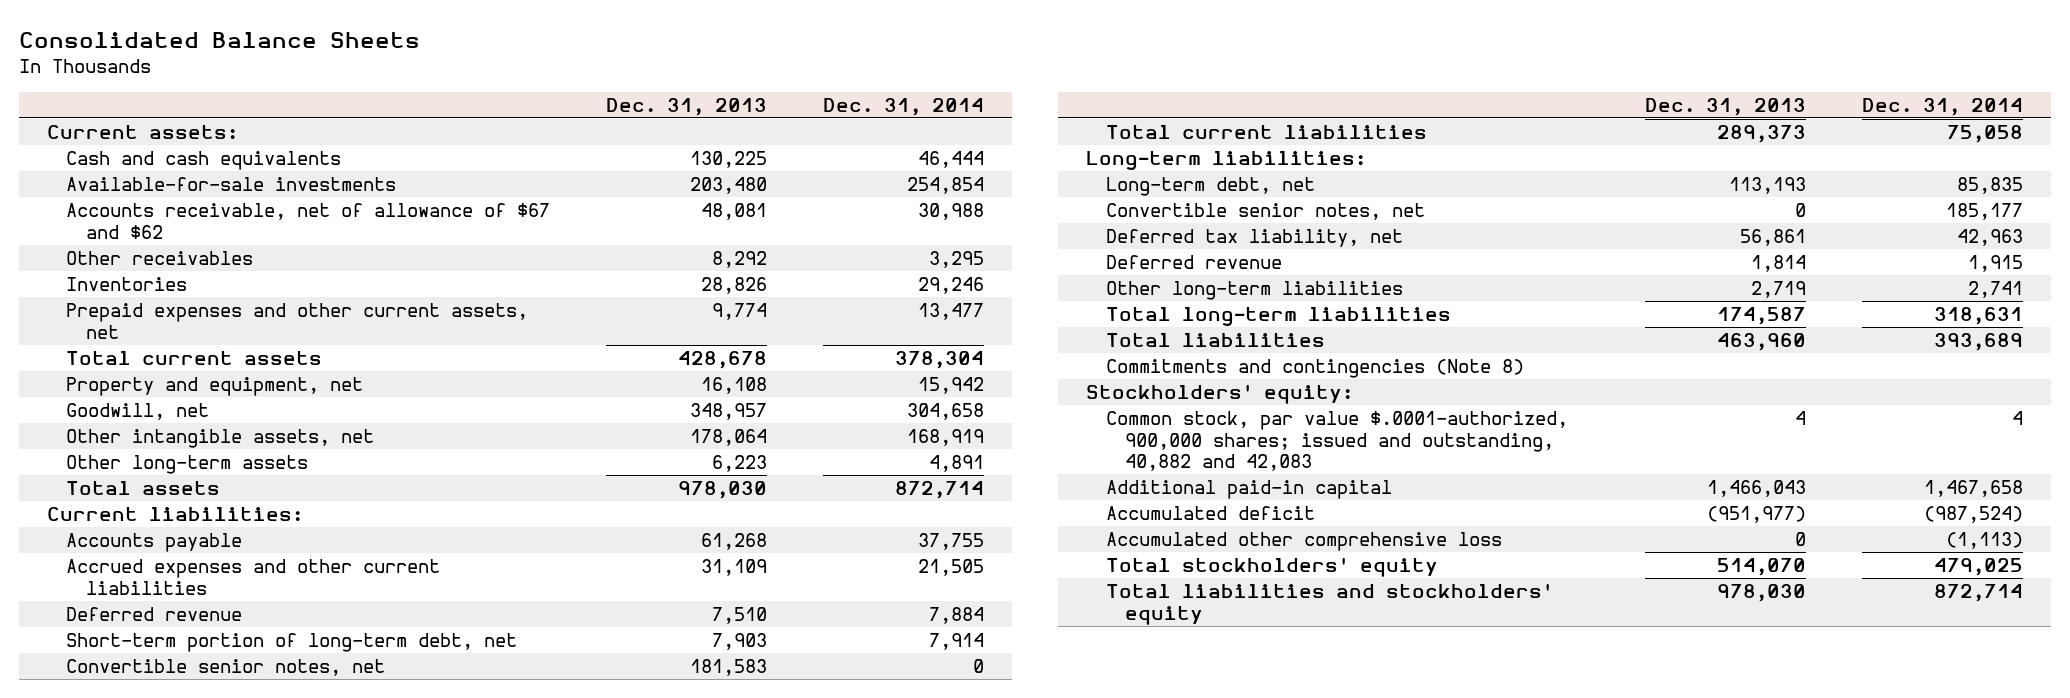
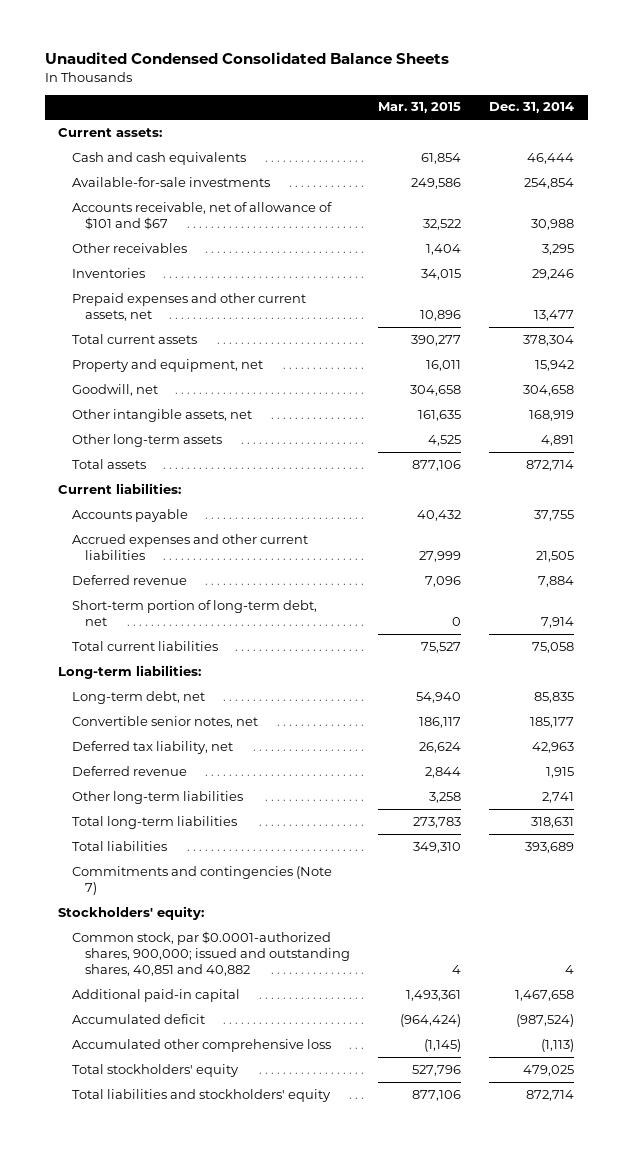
- Consolidated Balance Sheets
+ Unaudited Condensed Consolidated Balance Sheets
- | Dec. 31, 2013 | Dec. 31, 2014
+ | Mar. 31, 2015 | Dec. 31, 2014
- Accounts receivable, net of allowance of $67 and $62 | 48,081 | 30,988
+ Accounts receivable, net of allowance of $101 and $67 | 32,522 | 30,988
- Convertible senior notes, net | 181,583 | 0
- Commitments and contingencies (Note 8)
+ Commitments and contingencies (Note 7)
- Common stock, par value $.0001-authorized, 900,000 shares; issued and outstanding, 40,882 and 42,083 | 4 | 4
+ Common stock, par $0.0001-authorized shares, 900,000; issued and outstanding shares, 40,851 and 40,882 | 4 | 4

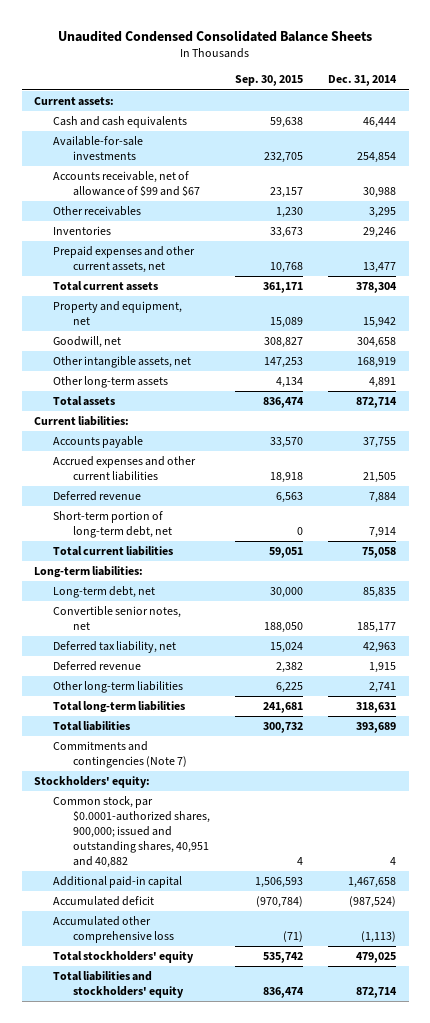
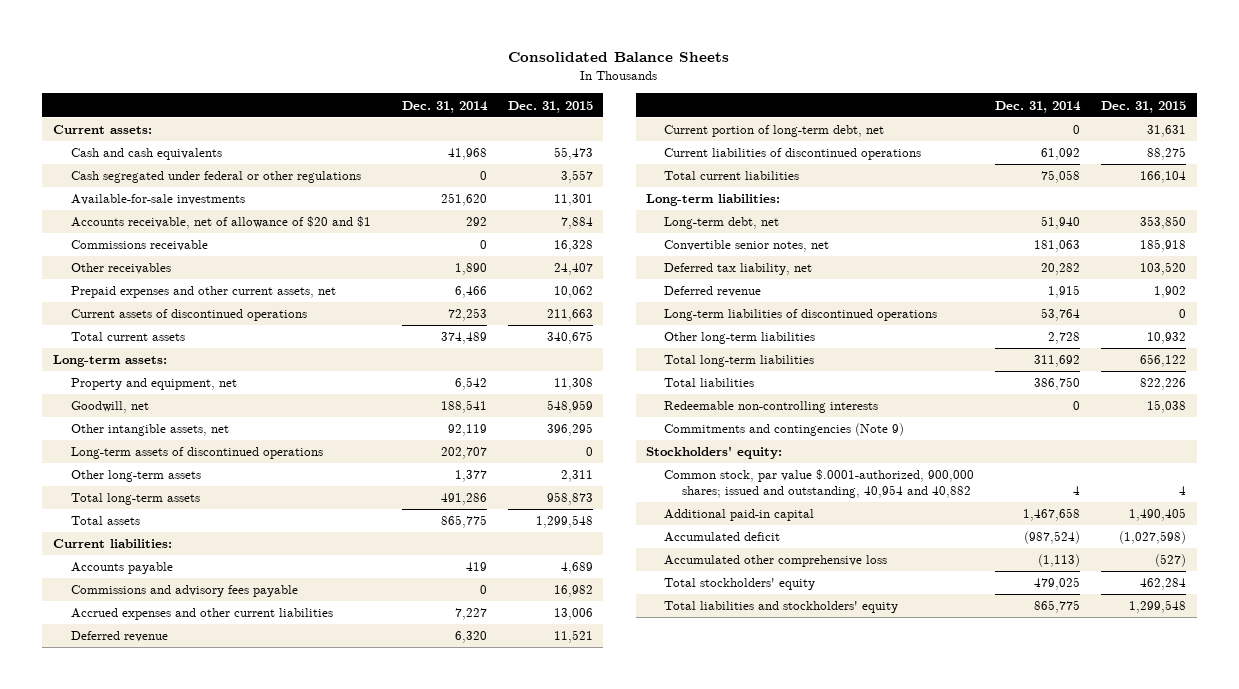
- Unaudited Condensed Consolidated Balance Sheets
+ Consolidated Balance Sheets
- | Sep. 30, 2015 | Dec. 31, 2014
+ | Dec. 31, 2014 | Dec. 31, 2015
- Cash and cash equivalents | 59,638 | 46,444
- Available-for-sale investments | 232,705 | 254,854
- Accounts receivable, net of allowance of $99 and $67 | 23,157 | 30,988
- Other receivables | 1,230 | 3,295
- Inventories | 33,673 | 29,246
- Prepaid expenses and other current assets, net | 10,768 | 13,477
- Total current assets | 361,171 | 378,304
- Property and equipment, net | 15,089 | 15,942
- Goodwill, net | 308,827 | 304,658
- Other intangible assets, net | 147,253 | 168,919
- Other long-term assets | 4,134 | 4,891
- Total assets | 836,474 | 872,714
+ Cash and cash equivalents | 41,968 | 55,473
+ Cash segregated under federal or other regulations | 0 | 3,557
+ Available-for-sale investments | 251,620 | 11,301
+ Accounts receivable, net of allowance of $20 and $1 | 292 | 7,884
+ Commissions receivable | 0 | 16,328
+ Other receivables | 1,890 | 24,407
+ Prepaid expenses and other current assets, net | 6,466 | 10,062
+ Current assets of discontinued operations | 72,253 | 211,663
+ Total current assets | 374,489 | 340,675
+ Long-term assets:
+ Property and equipment, net | 6,542 | 11,308
+ Goodwill, net | 188,541 | 548,959
+ Other intangible assets, net | 92,119 | 396,295
+ Long-term assets of discontinued operations | 202,707 | 0
+ Other long-term assets | 1,377 | 2,311
+ Total long-term assets | 491,286 | 958,873
+ Total assets | 865,775 | 1,299,548
- Accounts payable | 33,570 | 37,755
- Accrued expenses and other current liabilities | 18,918 | 21,505
- Deferred revenue | 6,563 | 7,884
- Short-term portion of long-term debt, net | 0 | 7,914
+ Accounts payable | 419 | 4,689
+ Commissions and advisory fees payable | 0 | 16,982
+ Accrued expenses and other current liabilities | 7,227 | 13,006
+ Deferred revenue | 6,320 | 11,521
+ Current portion of long-term debt, net | 0 | 31,631
+ Current liabilities of discontinued operations | 61,092 | 88,275
- Long-term debt, net | 30,000 | 85,835
- Convertible senior notes, net | 188,050 | 185,177
- Deferred tax liability, net | 15,024 | 42,963
+ Long-term debt, net | 51,940 | 353,850
+ Convertible senior notes, net | 181,063 | 185,918
+ Deferred tax liability, net | 20,282 | 103,520
- Other long-term liabilities | 6,225 | 2,741
- Total long-term liabilities | 241,681 | 318,631
- Total liabilities | 300,732 | 393,689
- Commitments and contingencies (Note 7)
+ Long-term liabilities of discontinued operations | 53,764 | 0
+ Other long-term liabilities | 2,728 | 10,932
+ Total long-term liabilities | 311,692 | 656,122
+ Total liabilities | 386,750 | 822,226
+ Redeemable non-controlling interests | 0 | 15,038
+ Commitments and contingencies (Note 9)
- Common stock, par $0.0001-authorized shares, 900,000; issued and outstanding shares, 40,951 and 40,882 | 4 | 4
+ Common stock, par value $.0001-authorized, 900,000 shares; issued and outstanding, 40,954 and 40,882 | 4 | 4
- Total liabilities and stockholders' equity | 836,474 | 872,714
+ Total liabilities and stockholders' equity | 865,775 | 1,299,548

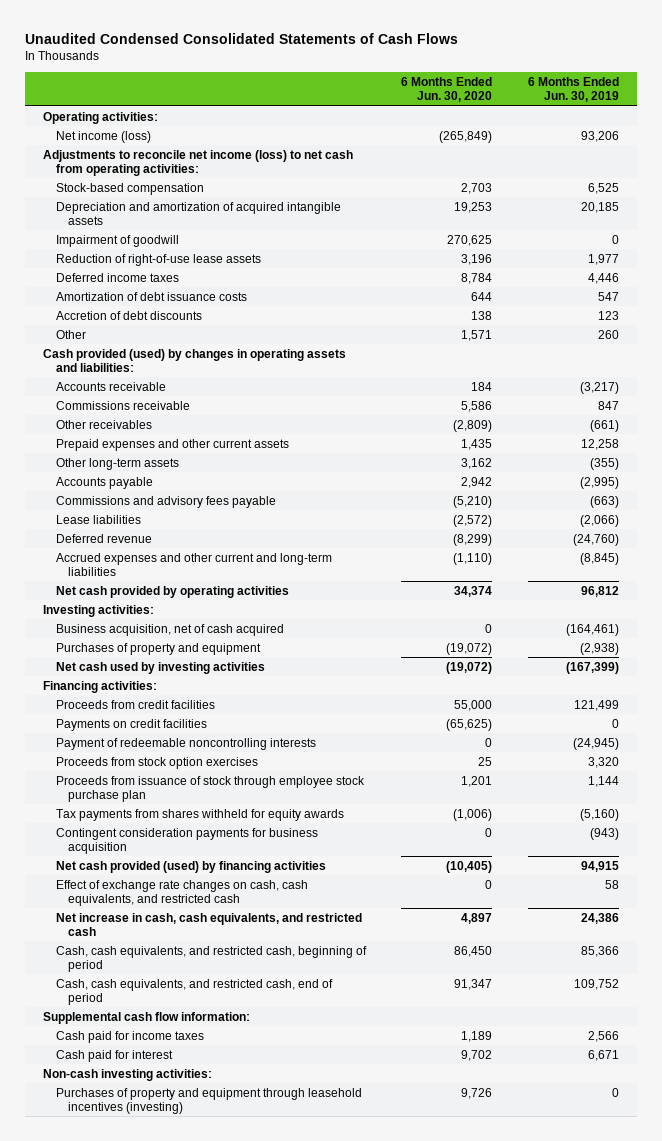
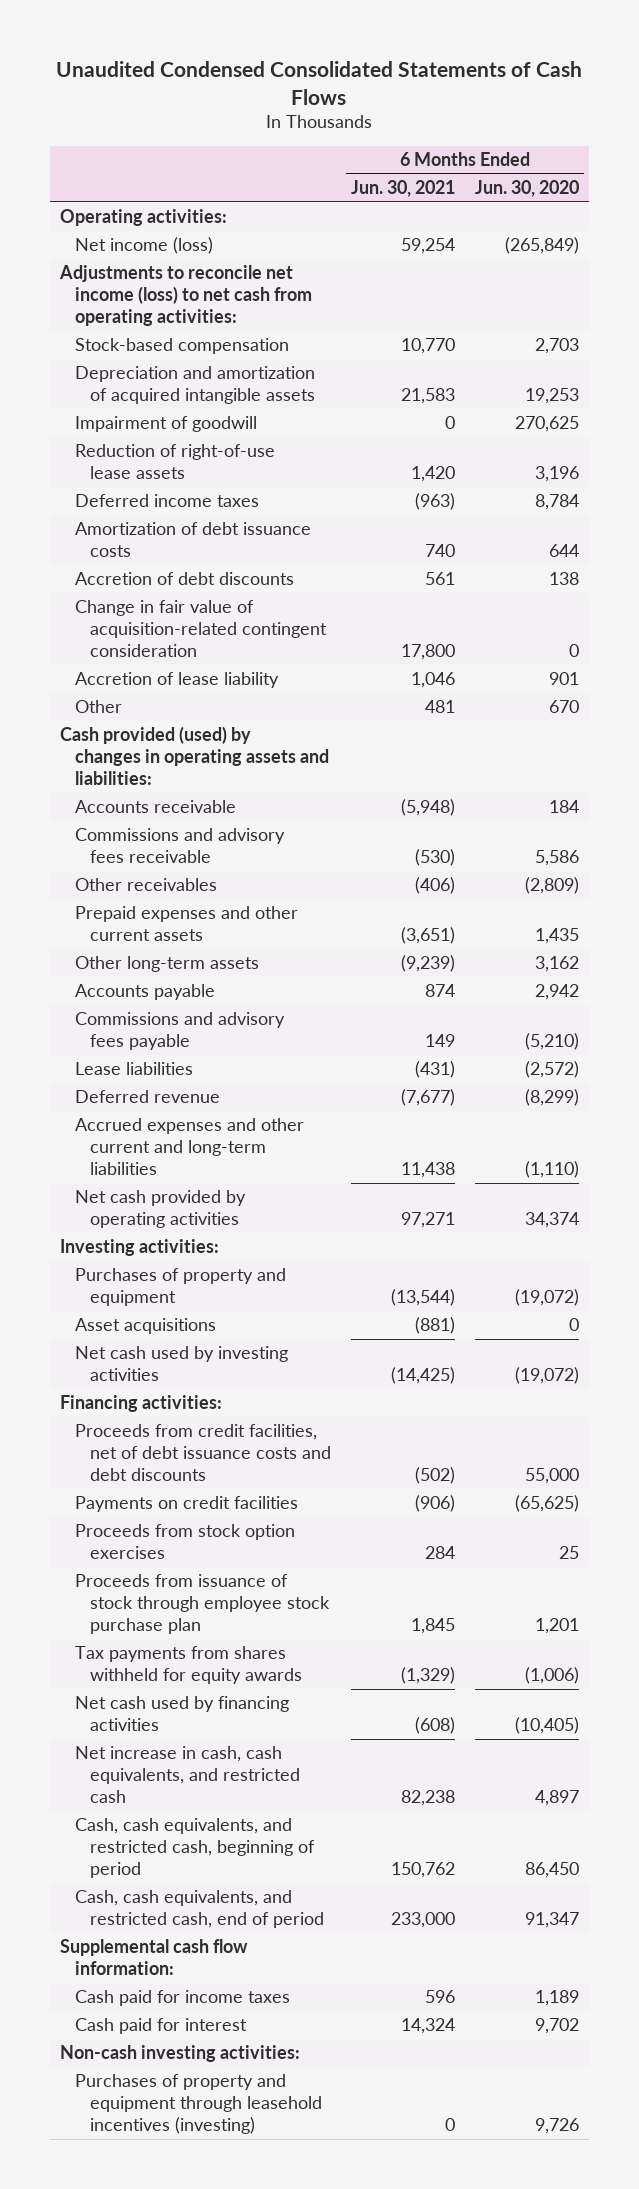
- | 6 Months Ended Jun. 30, 2020 | 6 Months Ended Jun. 30, 2019
+ | 6 Months Ended Jun. 30, 2021 | 6 Months Ended Jun. 30, 2020
- Other | 1,571 | 260
+ Change in fair value of acquisition-related contingent consideration | 17,800 | 0
+ Accretion of lease liability | 1,046 | 901
+ Other | 481 | 670
- Commissions receivable | 5,586 | 847
+ Commissions and advisory fees receivable | (530) | 5,586
- Business acquisition, net of cash acquired | 0 | (164,461)
+ Asset acquisitions | (881) | 0
- Proceeds from credit facilities | 55,000 | 121,499
+ Proceeds from credit facilities, net of debt issuance costs and debt discounts | (502) | 55,000
- Payment of redeemable noncontrolling interests | 0 | (24,945)
- Contingent consideration payments for business acquisition | 0 | (943)
- Net cash provided (used) by financing activities | (10,405) | 94,915
- Effect of exchange rate changes on cash, cash equivalents, and restricted cash | 0 | 58
+ Net cash used by financing activities | (608) | (10,405)

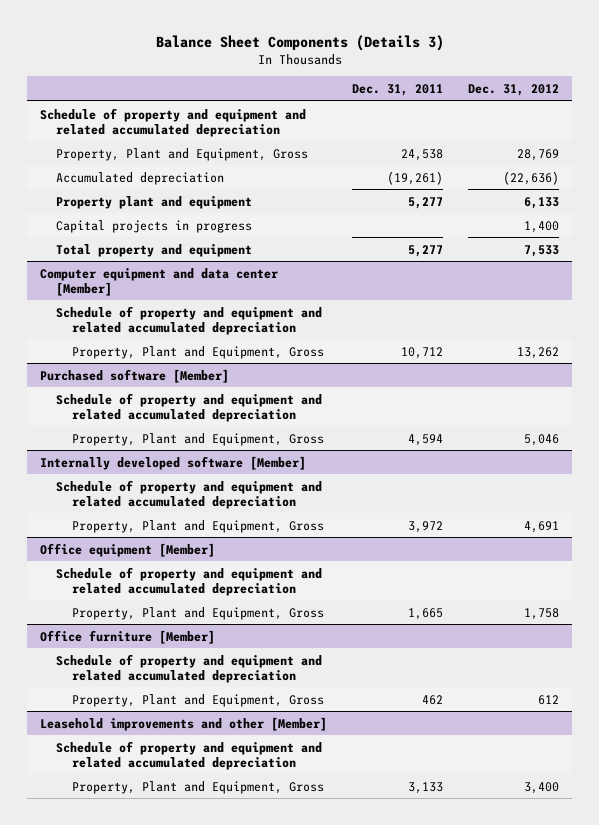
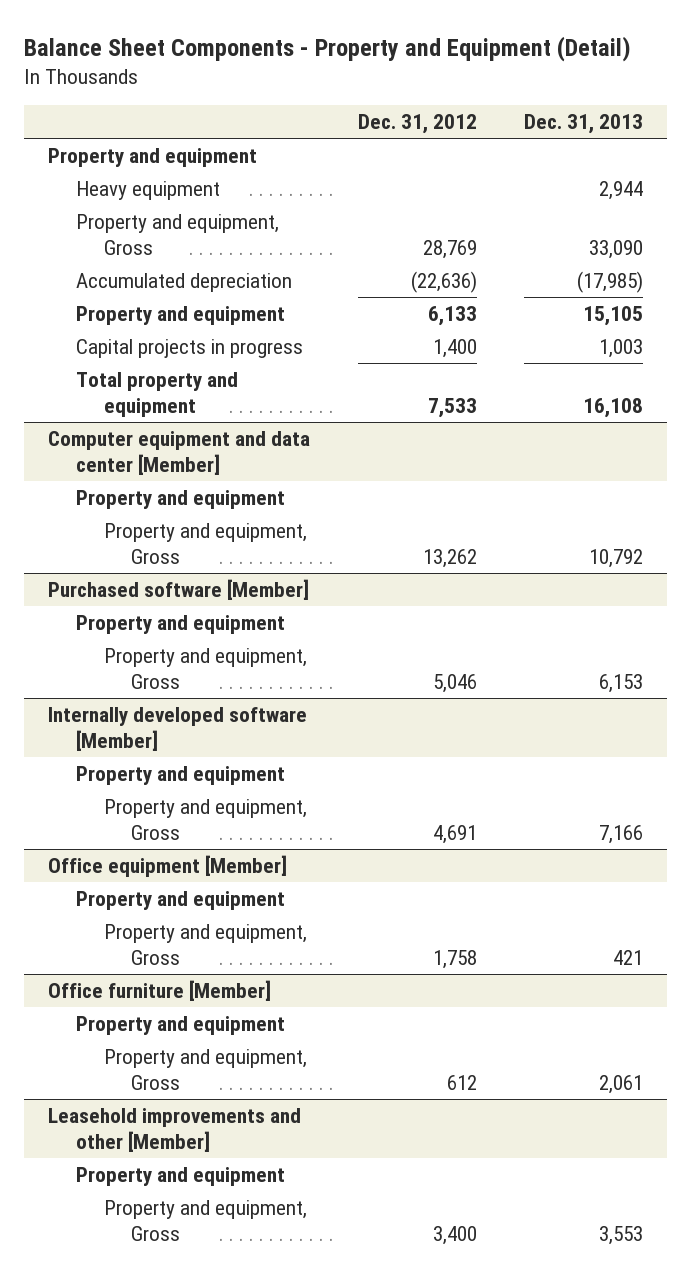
- Balance Sheet Components (Details 3)
+ Balance Sheet Components - Property and Equipment (Detail)
- | Dec. 31, 2011 | Dec. 31, 2012
+ | Dec. 31, 2012 | Dec. 31, 2013
- Schedule of property and equipment and related accumulated depreciation
- Property, Plant and Equipment, Gross | 24,538 | 28,769
+ Property and equipment
+ Heavy equipment | | 2,944
+ Property and equipment, Gross | 28,769 | 33,090
- Property plant and equipment | 5,277 | 6,133
+ Property and equipment | 6,133 | 15,105
@ Computer equipment and data center [Member]
- Schedule of property and equipment and related accumulated depreciation
- Property, Plant and Equipment, Gross | 10,712 | 13,262
+ Property and equipment
+ Property and equipment, Gross | 13,262 | 10,792
@ Purchased software [Member]
- Schedule of property and equipment and related accumulated depreciation
- Property, Plant and Equipment, Gross | 4,594 | 5,046
+ Property and equipment
+ Property and equipment, Gross | 5,046 | 6,153
@ Internally developed software [Member]
- Schedule of property and equipment and related accumulated depreciation
- Property, Plant and Equipment, Gross | 3,972 | 4,691
+ Property and equipment
+ Property and equipment, Gross | 4,691 | 7,166
@ Office equipment [Member]
- Schedule of property and equipment and related accumulated depreciation
- Property, Plant and Equipment, Gross | 1,665 | 1,758
+ Property and equipment
+ Property and equipment, Gross | 1,758 | 421
@ Office furniture [Member]
- Schedule of property and equipment and related accumulated depreciation
- Property, Plant and Equipment, Gross | 462 | 612
+ Property and equipment
+ Property and equipment, Gross | 612 | 2,061
@ Leasehold improvements and other [Member]
- Schedule of property and equipment and related accumulated depreciation
- Property, Plant and Equipment, Gross | 3,133 | 3,400
+ Property and equipment
+ Property and equipment, Gross | 3,400 | 3,553

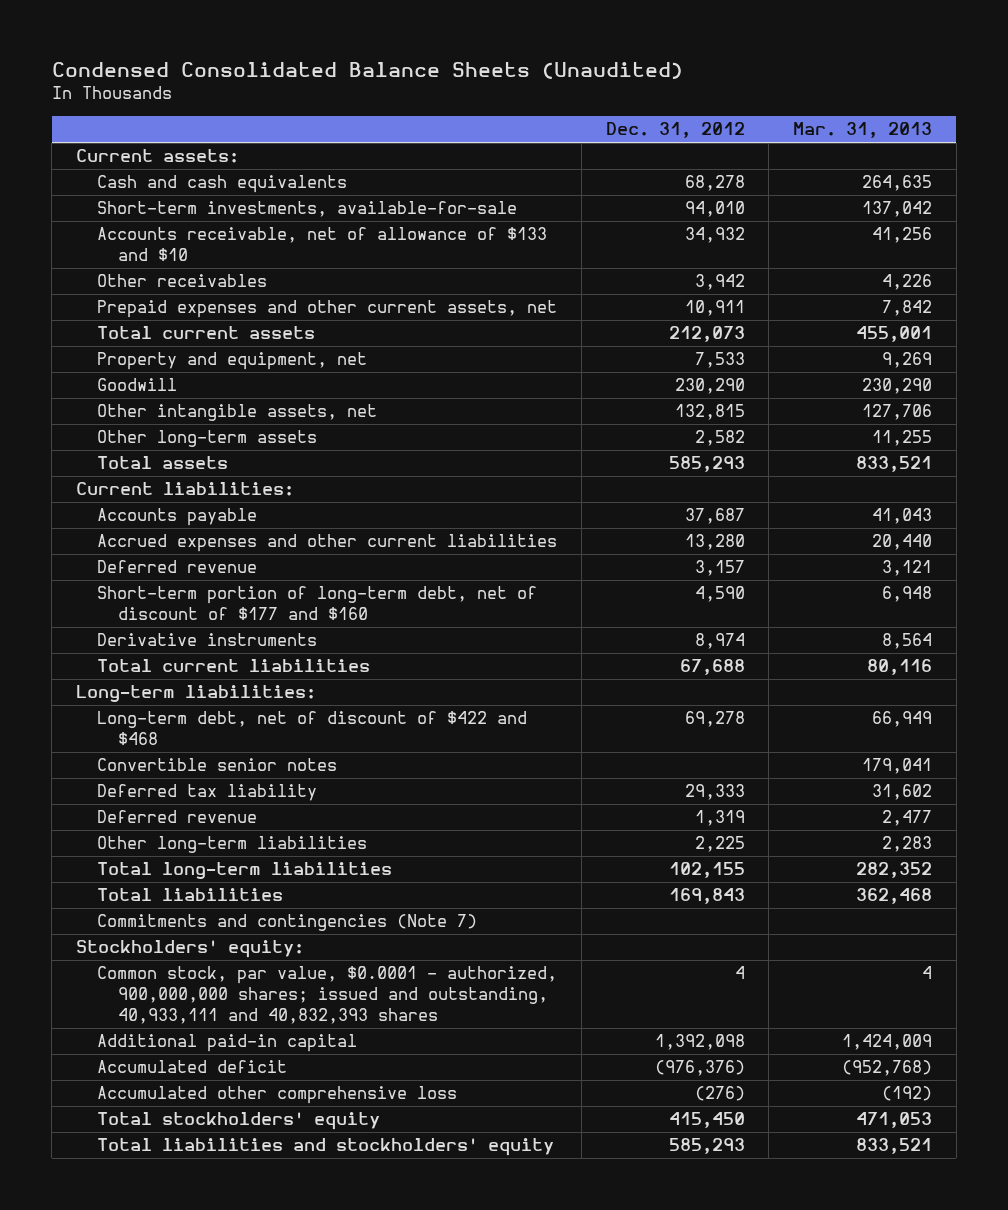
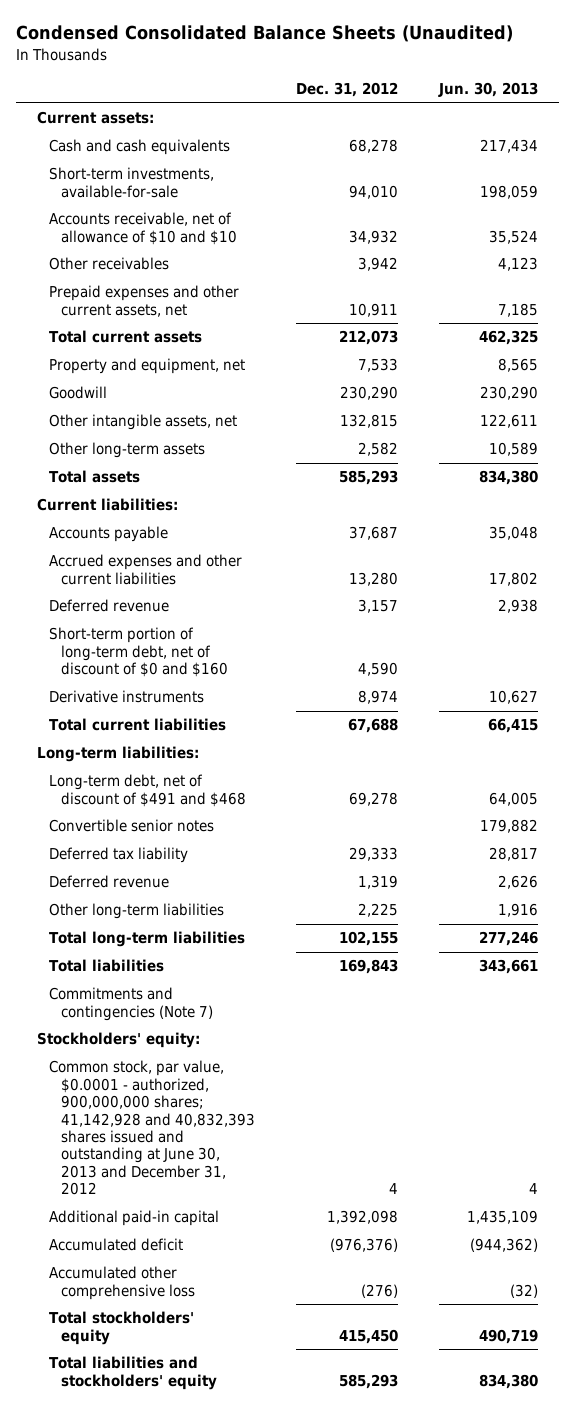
- | Dec. 31, 2012 | Mar. 31, 2013
+ | Dec. 31, 2012 | Jun. 30, 2013
- Accounts receivable, net of allowance of $133 and $10 | 34,932 | 41,256
+ Accounts receivable, net of allowance of $10 and $10 | 34,932 | 35,524
- Short-term portion of long-term debt, net of discount of $177 and $160 | 4,590 | 6,948
+ Short-term portion of long-term debt, net of discount of $0 and $160 | 4,590 |
- Long-term debt, net of discount of $422 and $468 | 69,278 | 66,949
+ Long-term debt, net of discount of $491 and $468 | 69,278 | 64,005
- Common stock, par value, $0.0001 - authorized, 900,000,000 shares; issued and outstanding, 40,933,111 and 40,832,393 shares | 4 | 4
+ Common stock, par value, $0.0001 - authorized, 900,000,000 shares; 41,142,928 and 40,832,393 shares issued and outstanding at June 30, 2013 and December 31, 2012 | 4 | 4

